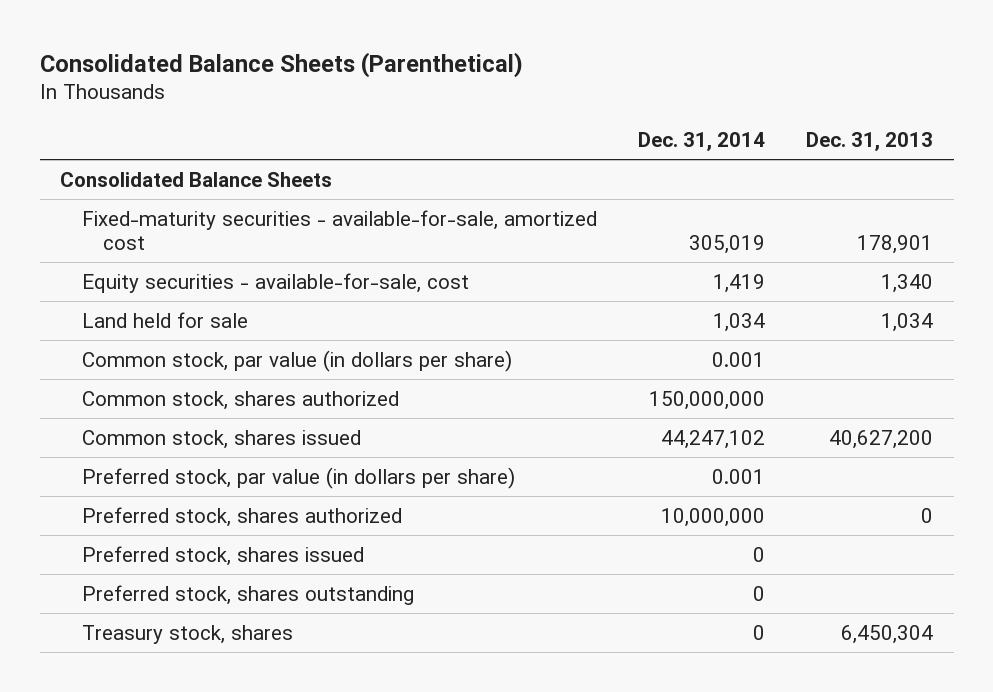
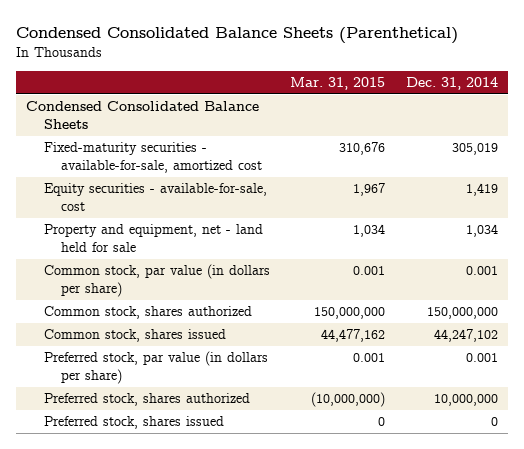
- Consolidated Balance Sheets (Parenthetical)
+ Condensed Consolidated Balance Sheets (Parenthetical)
- | Dec. 31, 2014 | Dec. 31, 2013
+ | Mar. 31, 2015 | Dec. 31, 2014
- Consolidated Balance Sheets
+ Condensed Consolidated Balance Sheets
- Land held for sale | 1,034 | 1,034
+ Property and equipment, net - land held for sale | 1,034 | 1,034
- Preferred stock, shares outstanding | 0 |
- Treasury stock, shares | 0 | 6,450,304

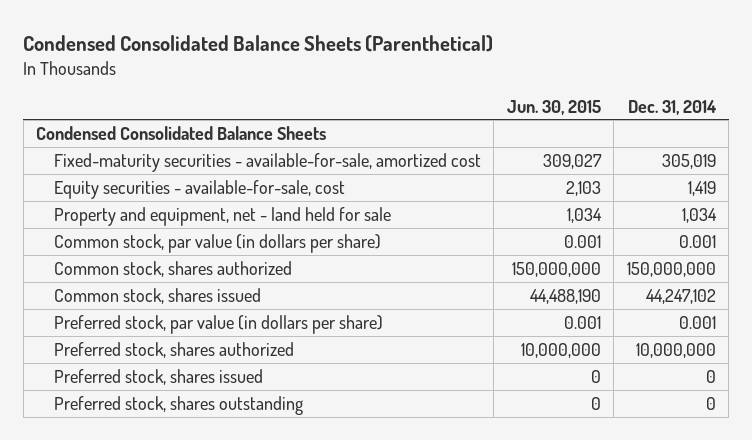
- | Mar. 31, 2015 | Dec. 31, 2014
+ | Jun. 30, 2015 | Dec. 31, 2014
+ Preferred stock, shares outstanding | 0 | 0

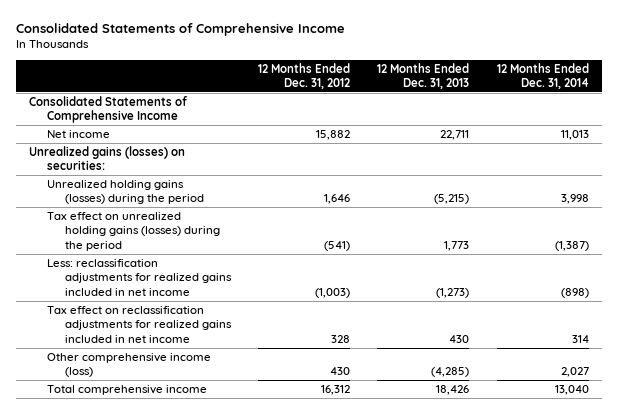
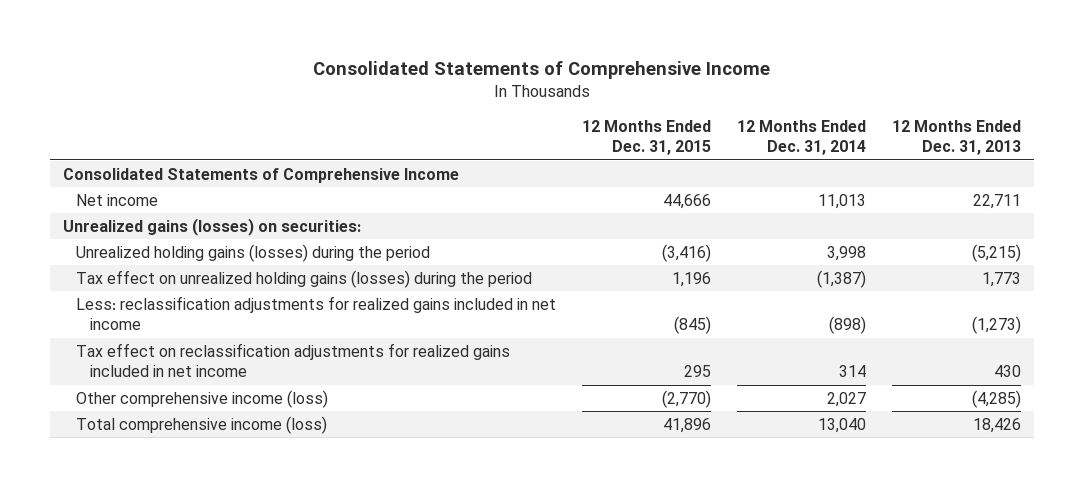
- | 12 Months Ended Dec. 31, 2012 | 12 Months Ended Dec. 31, 2013 | 12 Months Ended Dec. 31, 2014
+ | 12 Months Ended Dec. 31, 2015 | 12 Months Ended Dec. 31, 2014 | 12 Months Ended Dec. 31, 2013
- Total comprehensive income | 16,312 | 18,426 | 13,040
+ Total comprehensive income (loss) | 41,896 | 13,040 | 18,426

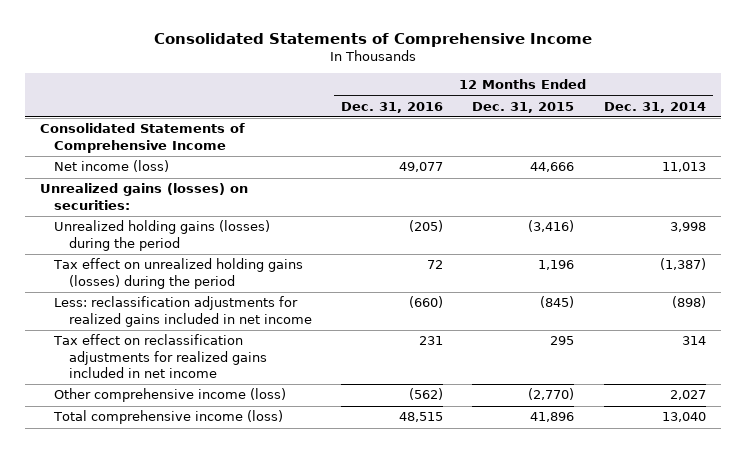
- | 12 Months Ended Dec. 31, 2015 | 12 Months Ended Dec. 31, 2014 | 12 Months Ended Dec. 31, 2013
+ | 12 Months Ended Dec. 31, 2016 | 12 Months Ended Dec. 31, 2015 | 12 Months Ended Dec. 31, 2014
- Net income | 44,666 | 11,013 | 22,711
+ Net income (loss) | 49,077 | 44,666 | 11,013

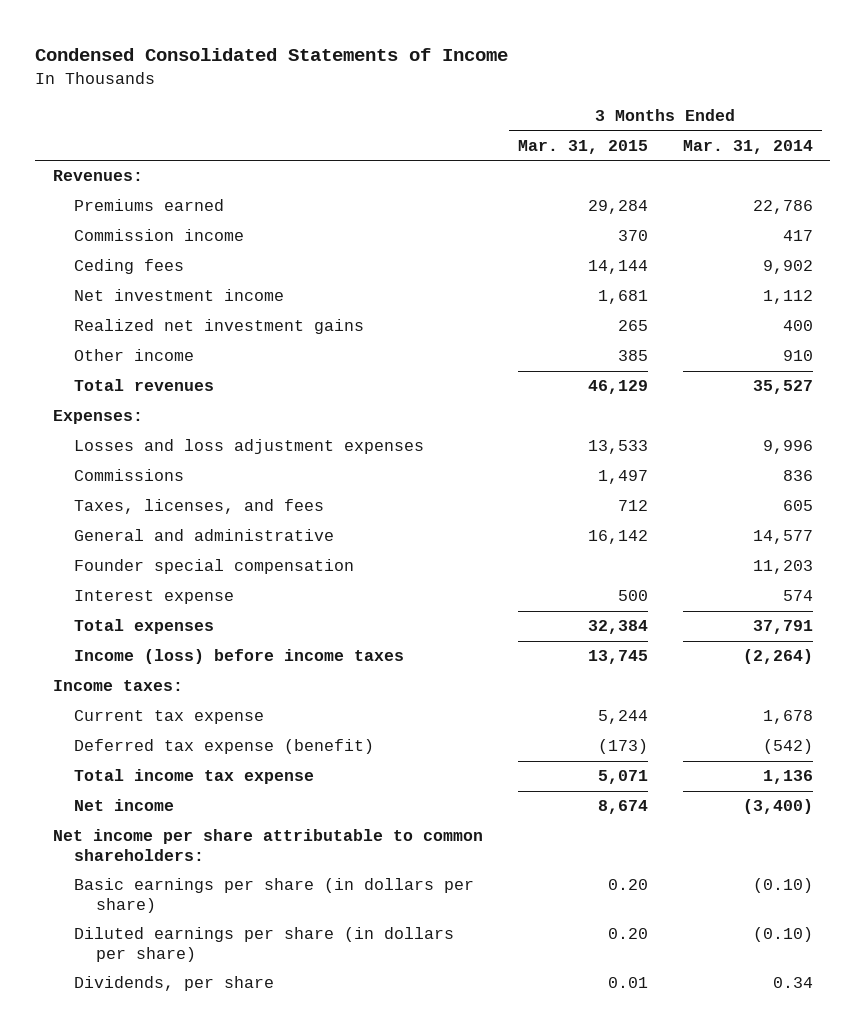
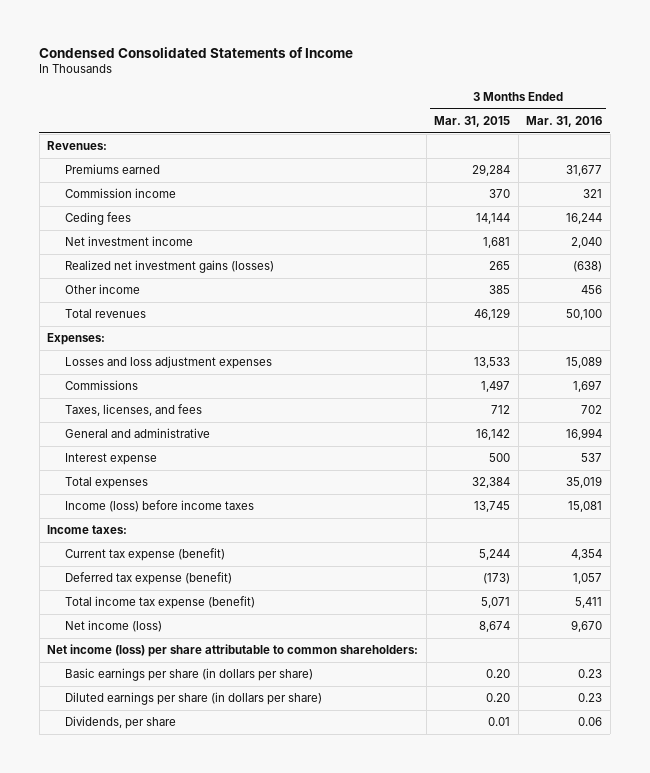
- | 3 Months Ended Mar. 31, 2015 | 3 Months Ended Mar. 31, 2014
+ | 3 Months Ended Mar. 31, 2015 | 3 Months Ended Mar. 31, 2016
- Realized net investment gains | 265 | 400
+ Realized net investment gains (losses) | 265 | (638)
- Founder special compensation | | 11,203
- Current tax expense | 5,244 | 1,678
+ Current tax expense (benefit) | 5,244 | 4,354
- Total income tax expense | 5,071 | 1,136
- Net income | 8,674 | (3,400)
- Net income per share attributable to common shareholders:
+ Total income tax expense (benefit) | 5,071 | 5,411
+ Net income (loss) | 8,674 | 9,670
+ Net income (loss) per share attributable to common shareholders:

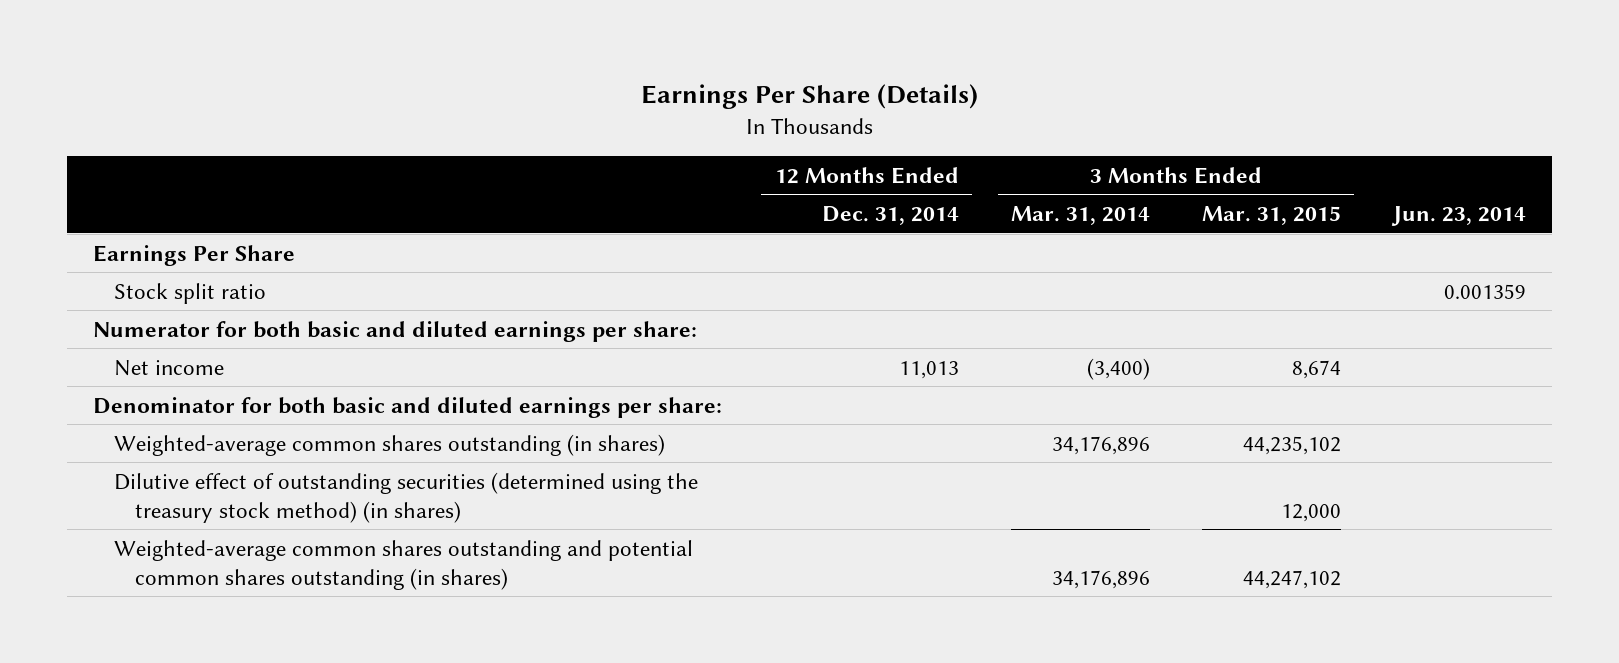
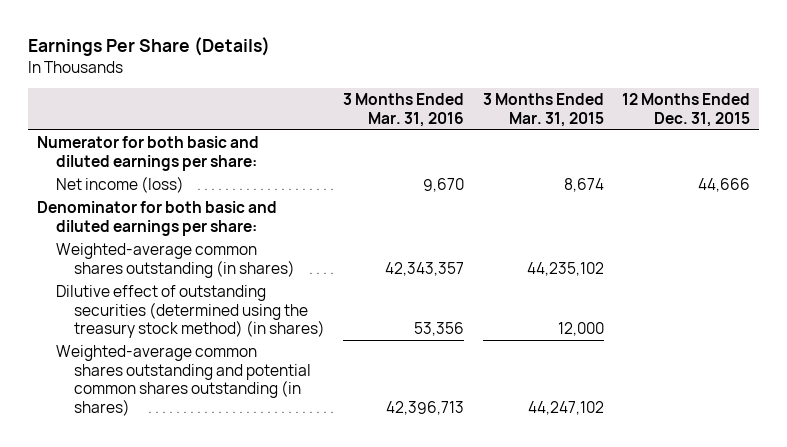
- | 12 Months Ended Dec. 31, 2014 | 3 Months Ended Mar. 31, 2014 | 3 Months Ended Mar. 31, 2015 | Jun. 23, 2014
+ | 3 Months Ended Mar. 31, 2016 | 3 Months Ended Mar. 31, 2015 | 12 Months Ended Dec. 31, 2015
- Earnings Per Share
- Stock split ratio | | | | 0.001359
- Net income | 11,013 | (3,400) | 8,674 |
+ Net income (loss) | 9,670 | 8,674 | 44,666

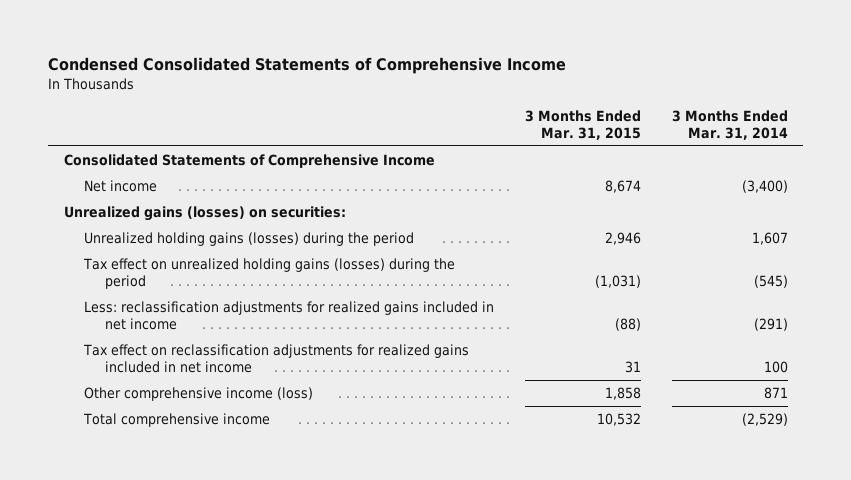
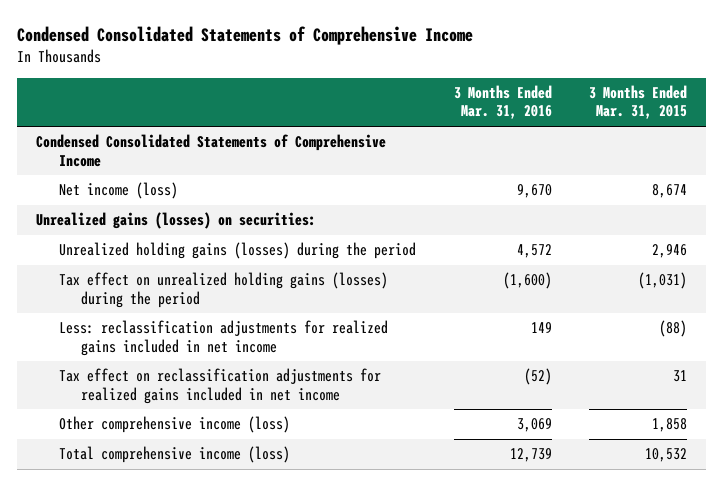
- | 3 Months Ended Mar. 31, 2015 | 3 Months Ended Mar. 31, 2014
+ | 3 Months Ended Mar. 31, 2016 | 3 Months Ended Mar. 31, 2015
- Consolidated Statements of Comprehensive Income
- Net income | 8,674 | (3,400)
+ Condensed Consolidated Statements of Comprehensive Income
+ Net income (loss) | 9,670 | 8,674
- Total comprehensive income | 10,532 | (2,529)
+ Total comprehensive income (loss) | 12,739 | 10,532

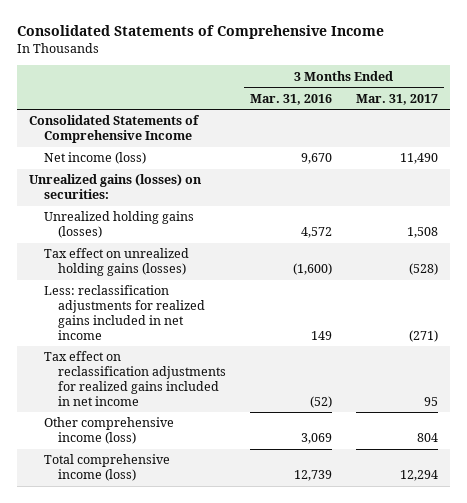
- Condensed Consolidated Statements of Comprehensive Income
+ Consolidated Statements of Comprehensive Income
- | 3 Months Ended Mar. 31, 2016 | 3 Months Ended Mar. 31, 2015
+ | 3 Months Ended Mar. 31, 2016 | 3 Months Ended Mar. 31, 2017
- Condensed Consolidated Statements of Comprehensive Income
+ Consolidated Statements of Comprehensive Income
- Unrealized holding gains (losses) during the period | 4,572 | 2,946
- Tax effect on unrealized holding gains (losses) during the period | (1,600) | (1,031)
+ Unrealized holding gains (losses) | 4,572 | 1,508
+ Tax effect on unrealized holding gains (losses) | (1,600) | (528)

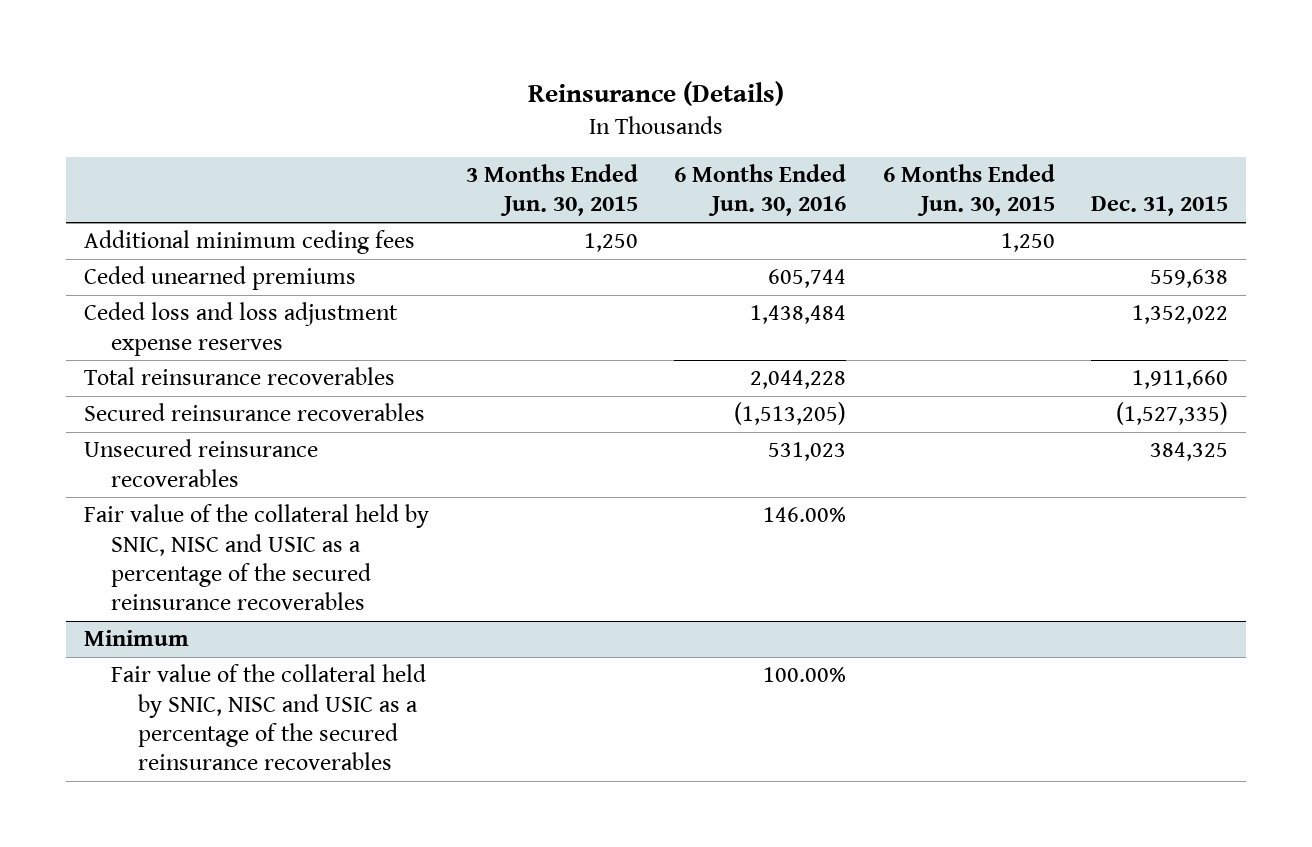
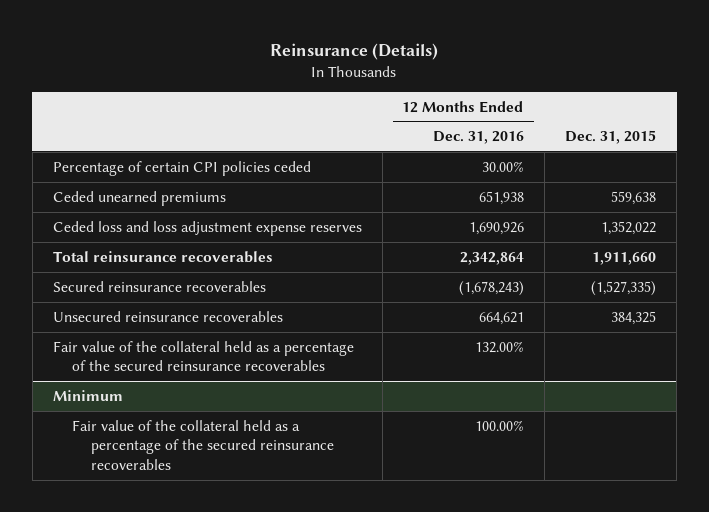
- | 3 Months Ended Jun. 30, 2015 | 6 Months Ended Jun. 30, 2016 | 6 Months Ended Jun. 30, 2015 | Dec. 31, 2015
+ | 12 Months Ended Dec. 31, 2016 | Dec. 31, 2015
- Additional minimum ceding fees | 1,250 | | 1,250 |
+ Percentage of certain CPI policies ceded | 30.00% |
- Fair value of the collateral held by SNIC, NISC and USIC as a percentage of the secured reinsurance recoverables | | 146.00% | |
+ Fair value of the collateral held as a percentage of the secured reinsurance recoverables | 132.00% |
@ Minimum
- Fair value of the collateral held by SNIC, NISC and USIC as a percentage of the secured reinsurance recoverables | | 100.00% | |
+ Fair value of the collateral held as a percentage of the secured reinsurance recoverables | 100.00% |

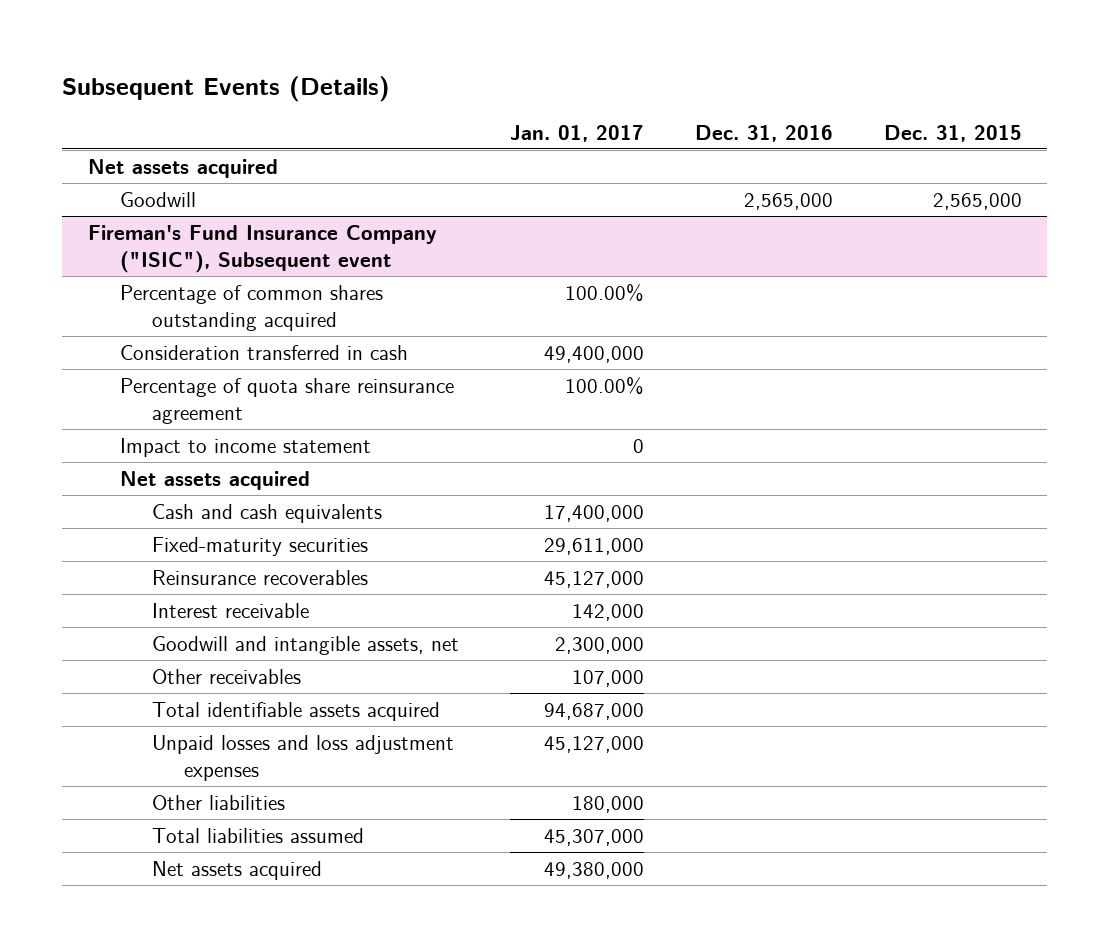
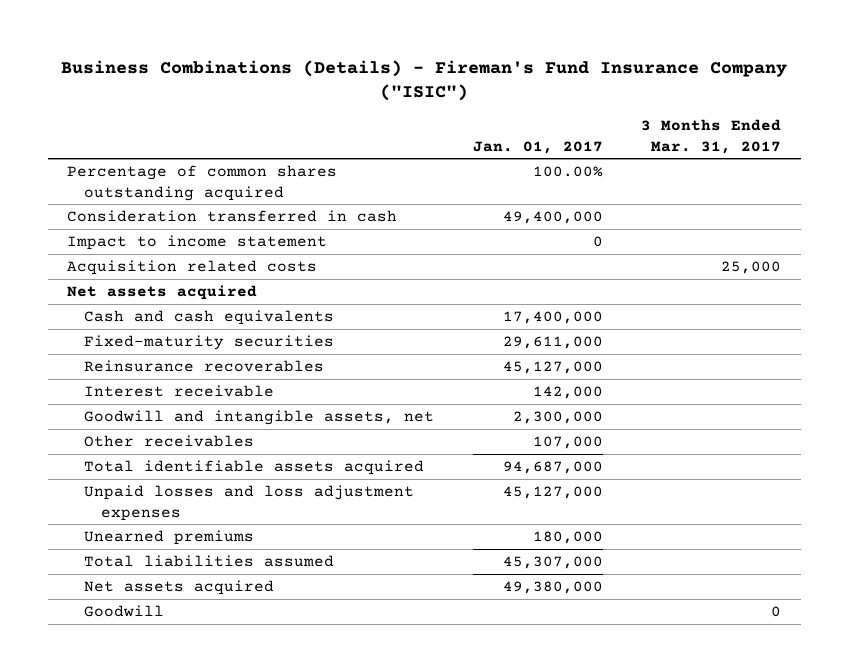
- Subsequent Events (Details)
+ Business Combinations (Details) - Fireman's Fund Insurance Company ("ISIC")
- | Jan. 01, 2017 | Dec. 31, 2016 | Dec. 31, 2015
+ | Jan. 01, 2017 | 3 Months Ended Mar. 31, 2017
- Net assets acquired
- Fireman's Fund Insurance Company ("ISIC"), Subsequent event
- Percentage of quota share reinsurance agreement | 100.00% | |
+ Acquisition related costs | | 25,000
- Other liabilities | 180,000 | |
+ Unearned premiums | 180,000 |
moved down: Goodwill | | 0

